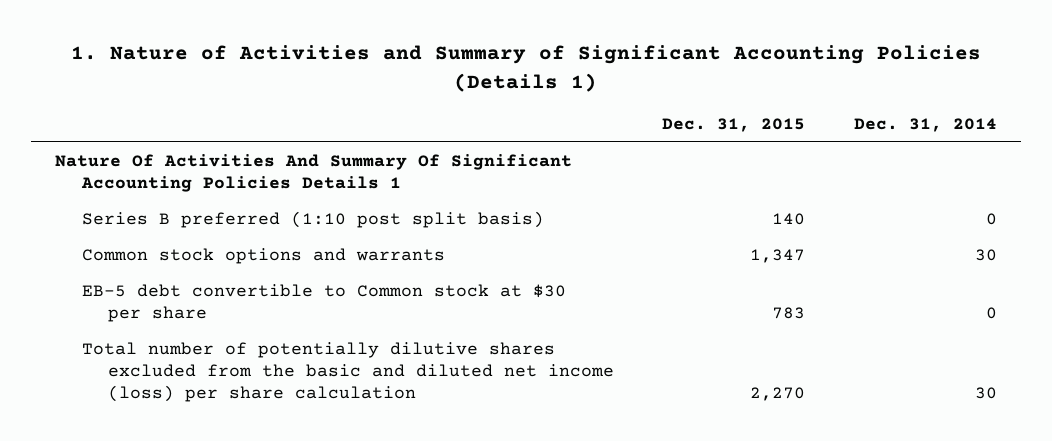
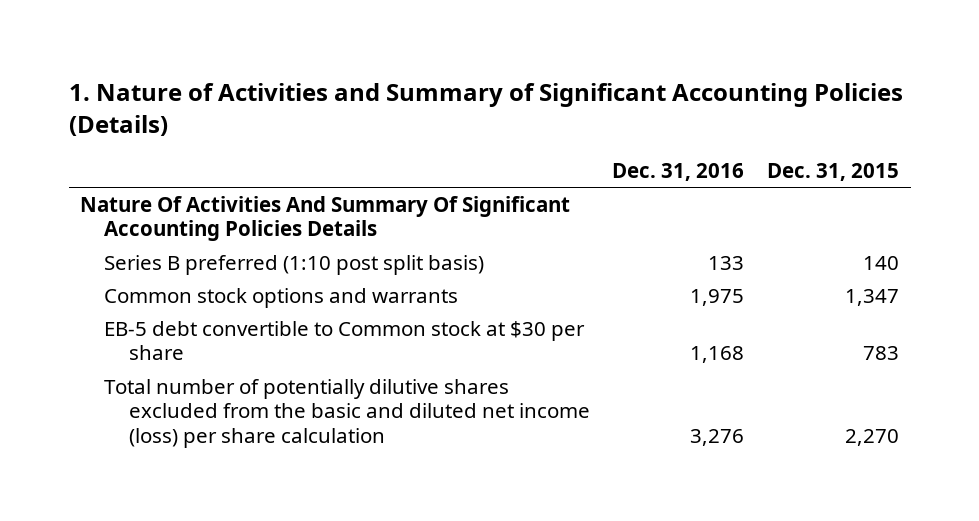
- 1. Nature of Activities and Summary of Significant Accounting Policies (Details 1)
+ 1. Nature of Activities and Summary of Significant Accounting Policies (Details)
- | Dec. 31, 2015 | Dec. 31, 2014
+ | Dec. 31, 2016 | Dec. 31, 2015
- Nature Of Activities And Summary Of Significant Accounting Policies Details 1
+ Nature Of Activities And Summary Of Significant Accounting Policies Details

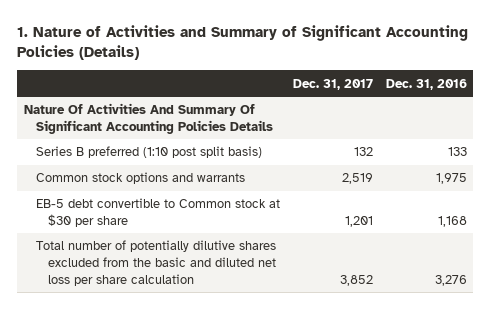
- | Dec. 31, 2016 | Dec. 31, 2015
+ | Dec. 31, 2017 | Dec. 31, 2016
- Total number of potentially dilutive shares excluded from the basic and diluted net income (loss) per share calculation | 3,276 | 2,270
+ Total number of potentially dilutive shares excluded from the basic and diluted net loss per share calculation | 3,852 | 3,276

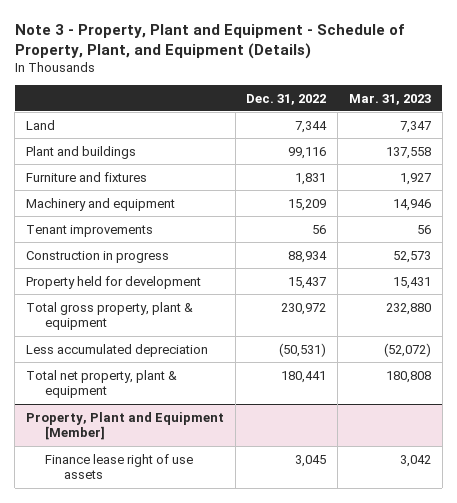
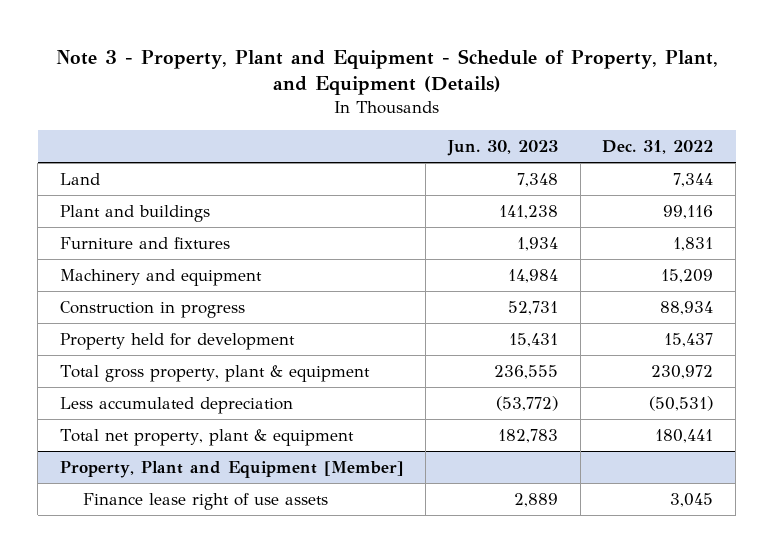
- | Dec. 31, 2022 | Mar. 31, 2023
+ | Jun. 30, 2023 | Dec. 31, 2022
- Tenant improvements | 56 | 56

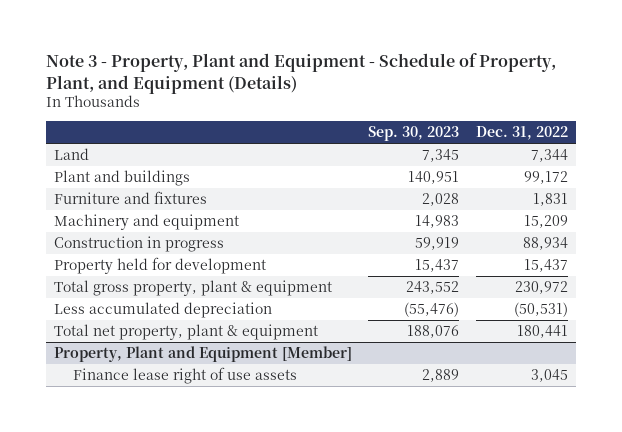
- | Jun. 30, 2023 | Dec. 31, 2022
+ | Sep. 30, 2023 | Dec. 31, 2022
- Plant and buildings | 141,238 | 99,116
+ Plant and buildings | 140,951 | 99,172

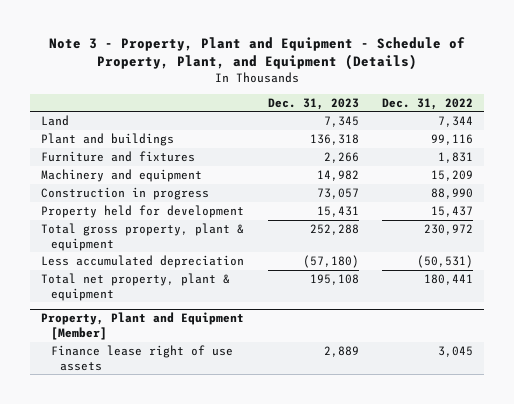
- | Sep. 30, 2023 | Dec. 31, 2022
+ | Dec. 31, 2023 | Dec. 31, 2022
- Plant and buildings | 140,951 | 99,172
+ Plant and buildings | 136,318 | 99,116
- Construction in progress | 59,919 | 88,934
+ Construction in progress | 73,057 | 88,990

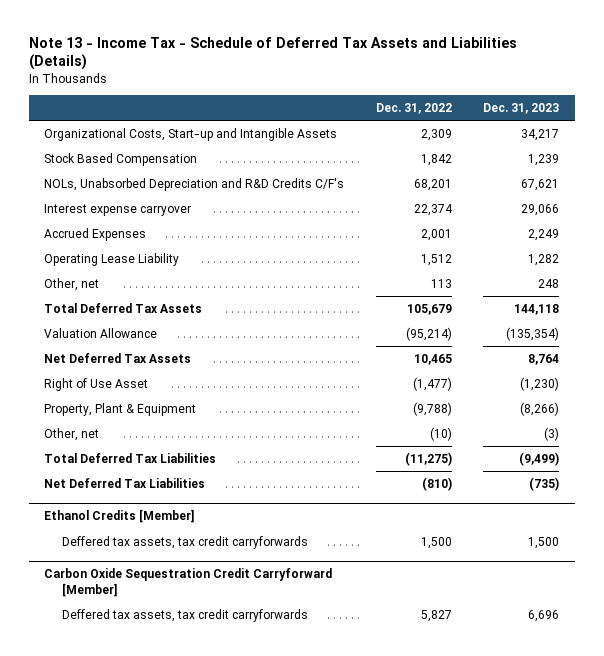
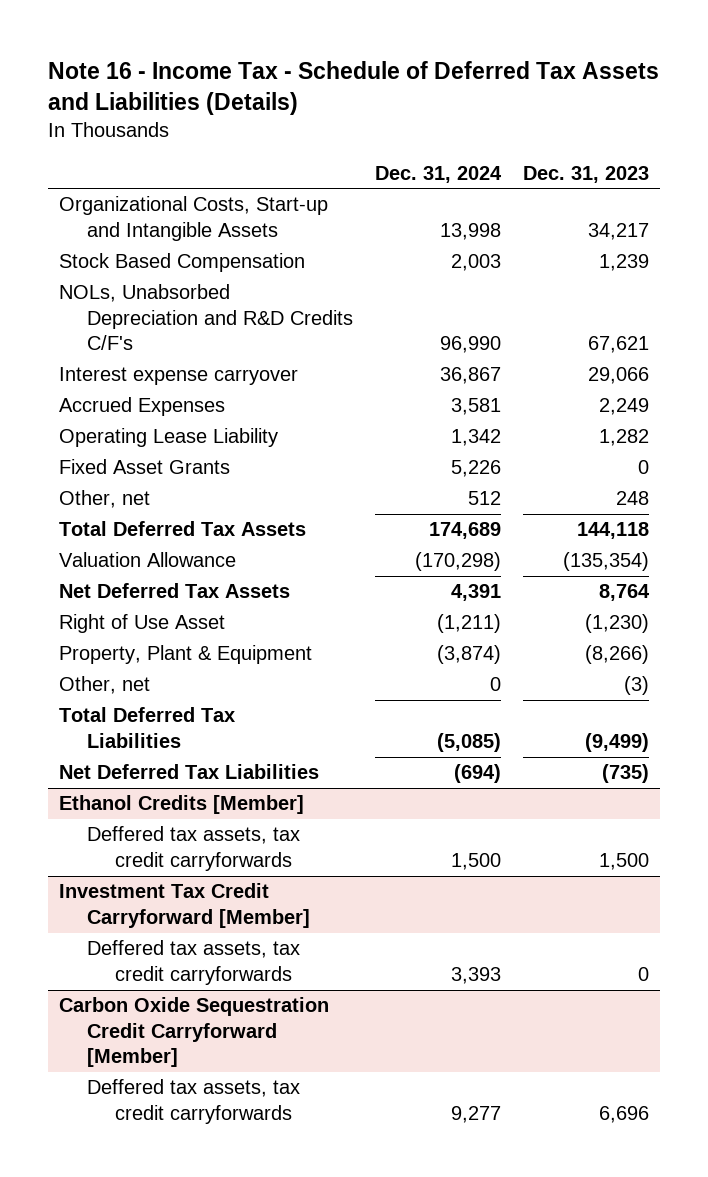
- Note 13 - Income Tax - Schedule of Deferred Tax Assets and Liabilities (Details)
+ Note 16 - Income Tax - Schedule of Deferred Tax Assets and Liabilities (Details)
- | Dec. 31, 2022 | Dec. 31, 2023
+ | Dec. 31, 2024 | Dec. 31, 2023
+ Fixed Asset Grants | 5,226 | 0
+ Investment Tax Credit Carryforward [Member]
+ Deffered tax assets, tax credit carryforwards | 3,393 | 0

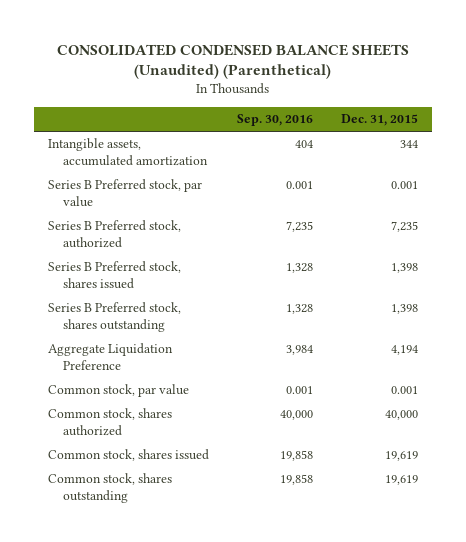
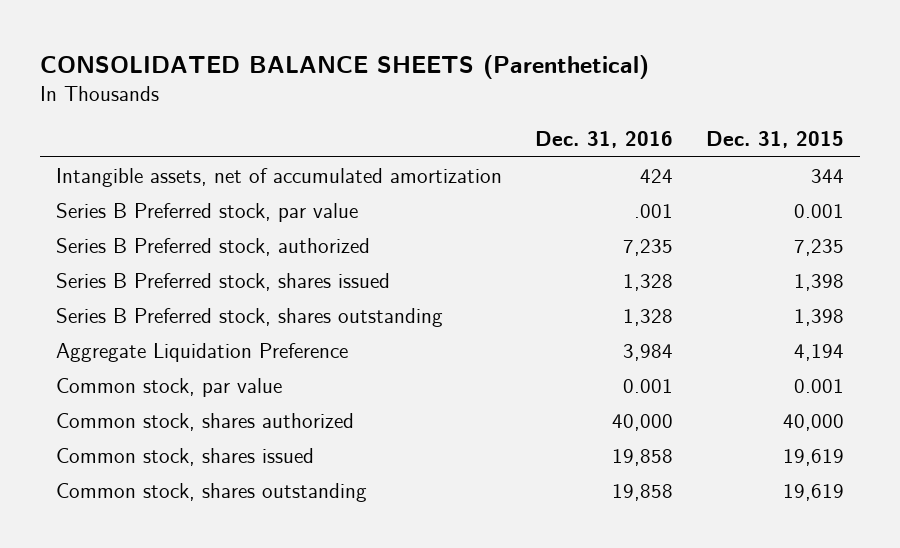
- CONSOLIDATED CONDENSED BALANCE SHEETS (Unaudited) (Parenthetical)
+ CONSOLIDATED BALANCE SHEETS (Parenthetical)
- | Sep. 30, 2016 | Dec. 31, 2015
+ | Dec. 31, 2016 | Dec. 31, 2015
- Intangible assets, accumulated amortization | 404 | 344
+ Intangible assets, net of accumulated amortization | 424 | 344

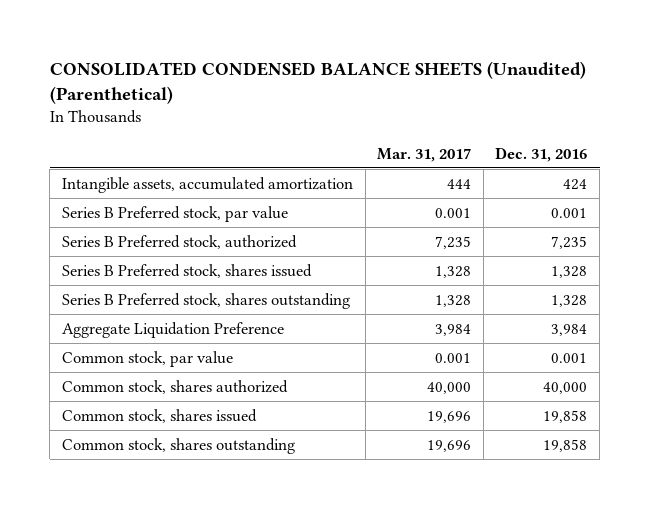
- CONSOLIDATED BALANCE SHEETS (Parenthetical)
+ CONSOLIDATED CONDENSED BALANCE SHEETS (Unaudited) (Parenthetical)
- | Dec. 31, 2016 | Dec. 31, 2015
+ | Mar. 31, 2017 | Dec. 31, 2016
- Intangible assets, net of accumulated amortization | 424 | 344
- Series B Preferred stock, par value | .001 | 0.001
+ Intangible assets, accumulated amortization | 444 | 424
+ Series B Preferred stock, par value | 0.001 | 0.001

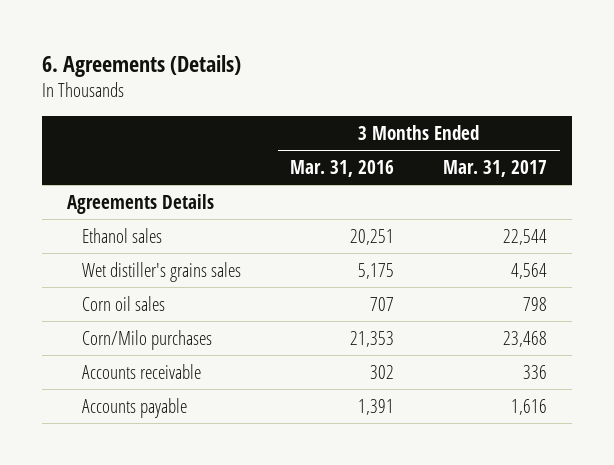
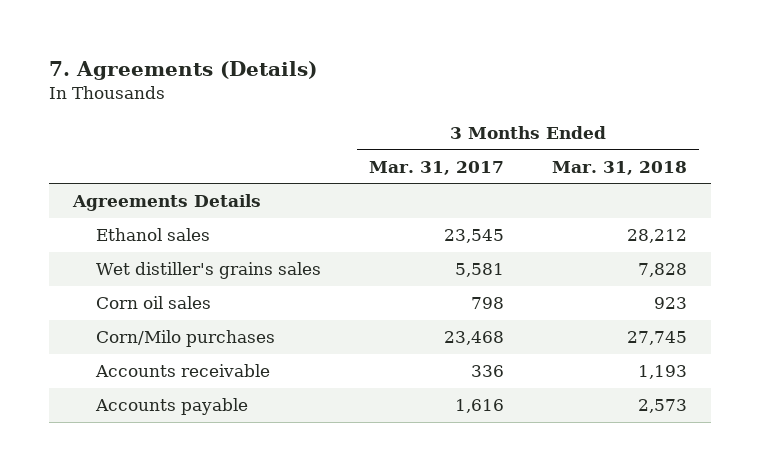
- 6. Agreements (Details)
+ 7. Agreements (Details)
- | 3 Months Ended Mar. 31, 2016 | 3 Months Ended Mar. 31, 2017
+ | 3 Months Ended Mar. 31, 2017 | 3 Months Ended Mar. 31, 2018
- Ethanol sales | 20,251 | 22,544
- Wet distiller's grains sales | 5,175 | 4,564
+ Ethanol sales | 23,545 | 28,212
+ Wet distiller's grains sales | 5,581 | 7,828

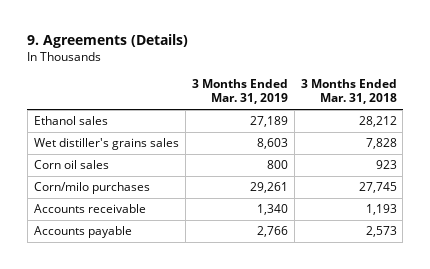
- 7. Agreements (Details)
+ 9. Agreements (Details)
- | 3 Months Ended Mar. 31, 2017 | 3 Months Ended Mar. 31, 2018
+ | 3 Months Ended Mar. 31, 2019 | 3 Months Ended Mar. 31, 2018
- Agreements Details
- Corn/Milo purchases | 23,468 | 27,745
+ Corn/milo purchases | 29,261 | 27,745

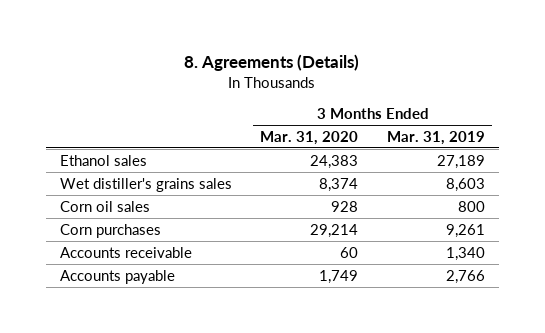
- 9. Agreements (Details)
+ 8. Agreements (Details)
- | 3 Months Ended Mar. 31, 2019 | 3 Months Ended Mar. 31, 2018
+ | 3 Months Ended Mar. 31, 2020 | 3 Months Ended Mar. 31, 2019
- Corn/milo purchases | 29,261 | 27,745
+ Corn purchases | 29,214 | 9,261

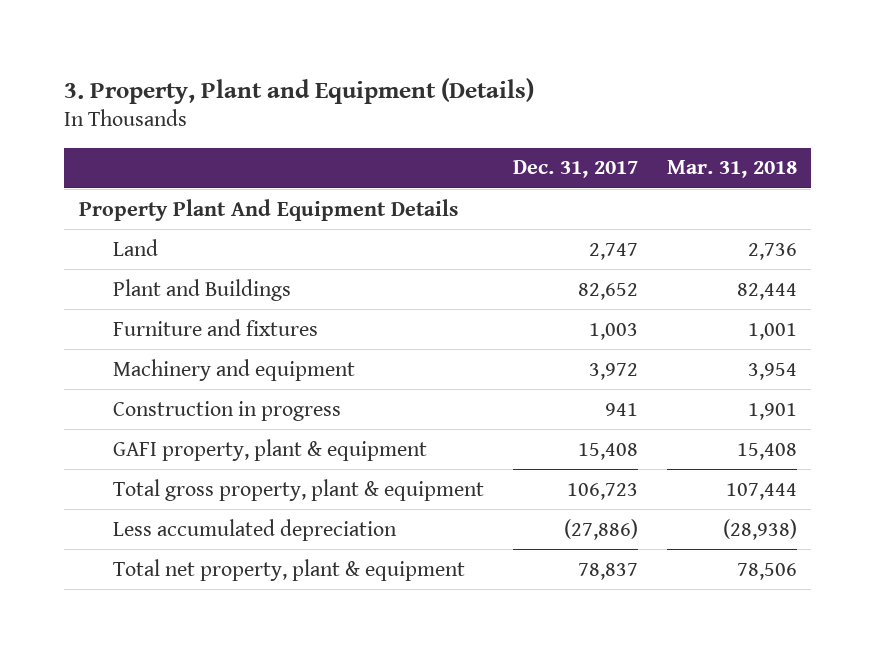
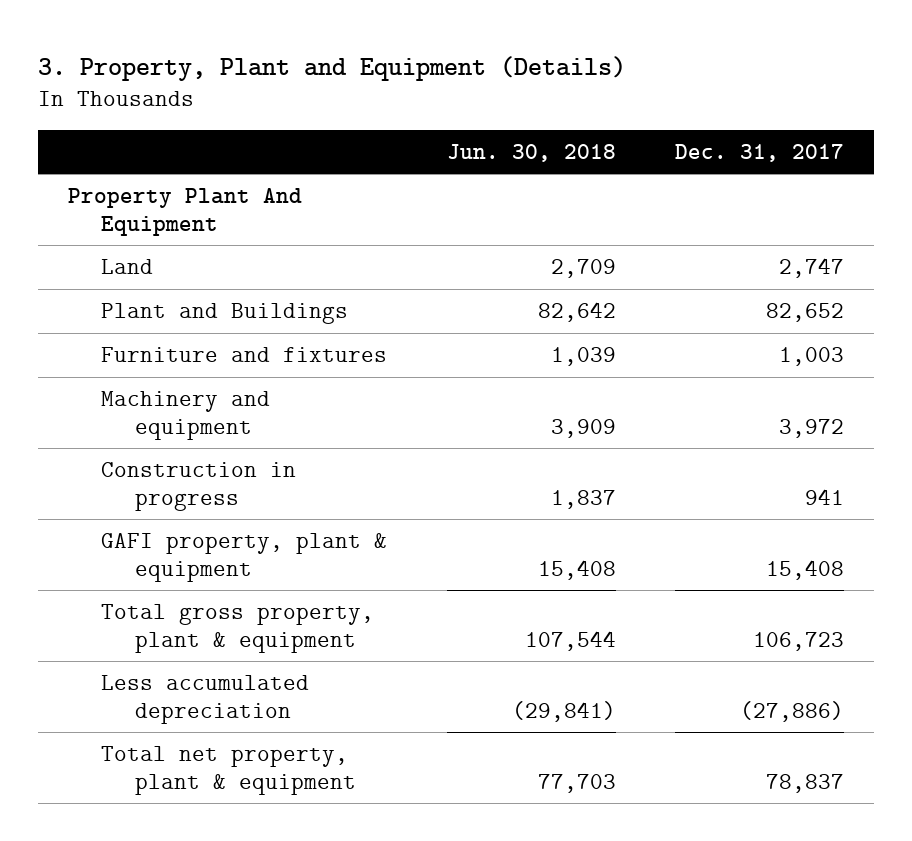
- | Dec. 31, 2017 | Mar. 31, 2018
+ | Jun. 30, 2018 | Dec. 31, 2017
- Property Plant And Equipment Details
+ Property Plant And Equipment

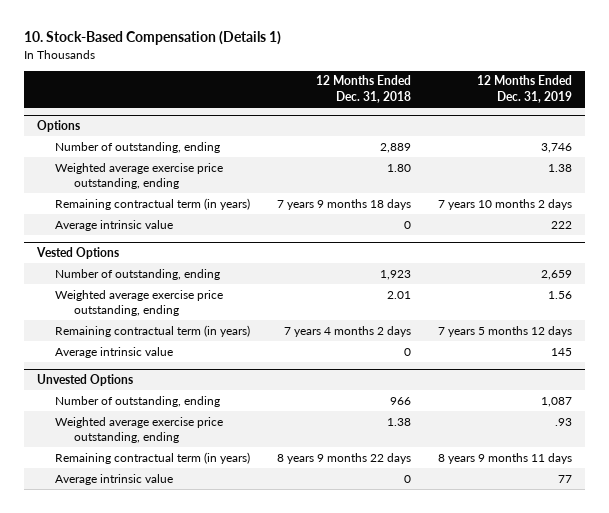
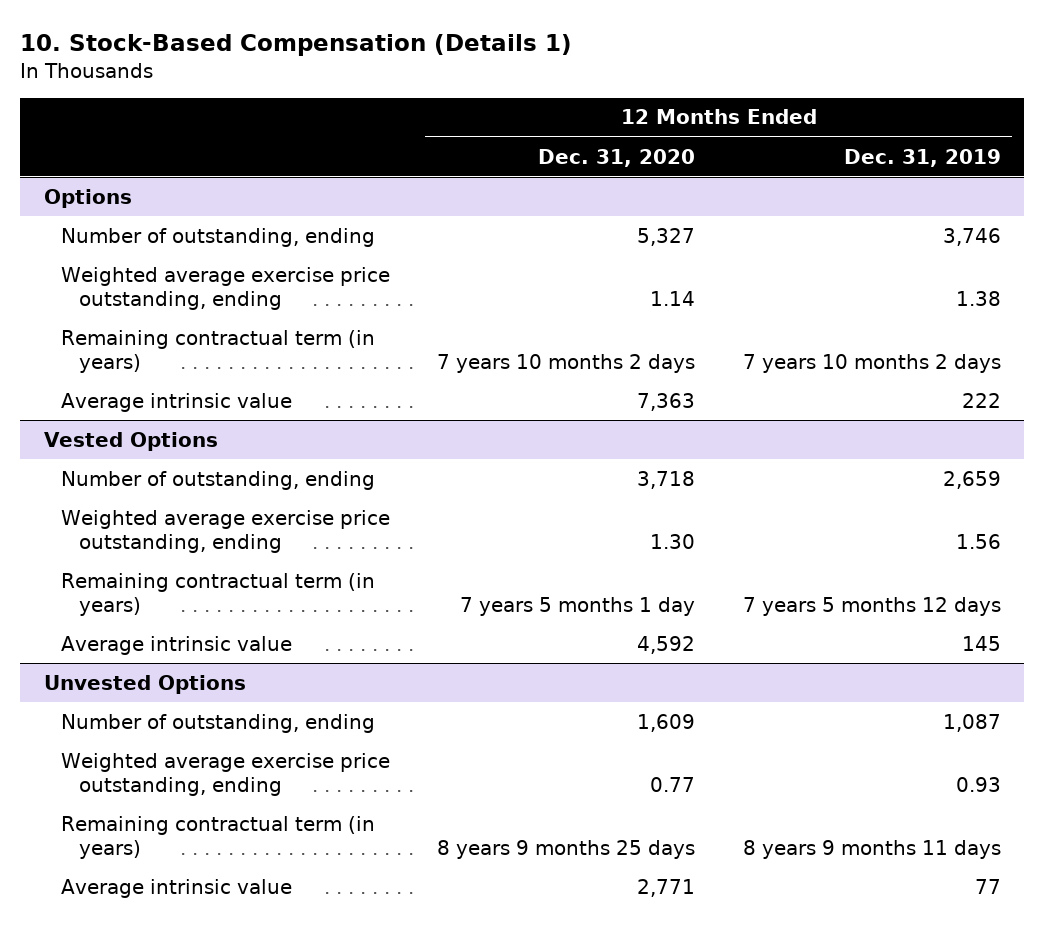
- | 12 Months Ended Dec. 31, 2018 | 12 Months Ended Dec. 31, 2019
+ | 12 Months Ended Dec. 31, 2020 | 12 Months Ended Dec. 31, 2019
@ Unvested Options
- Weighted average exercise price outstanding, ending | 1.38 | .93
+ Weighted average exercise price outstanding, ending | 0.77 | 0.93

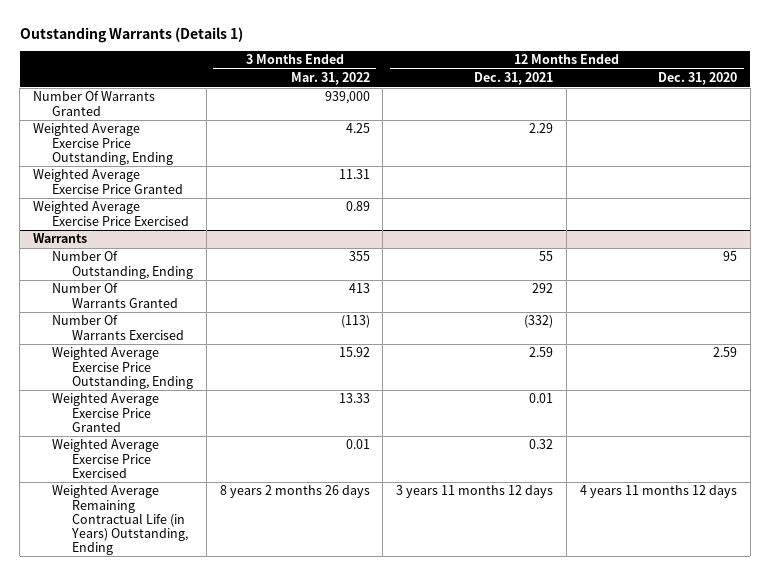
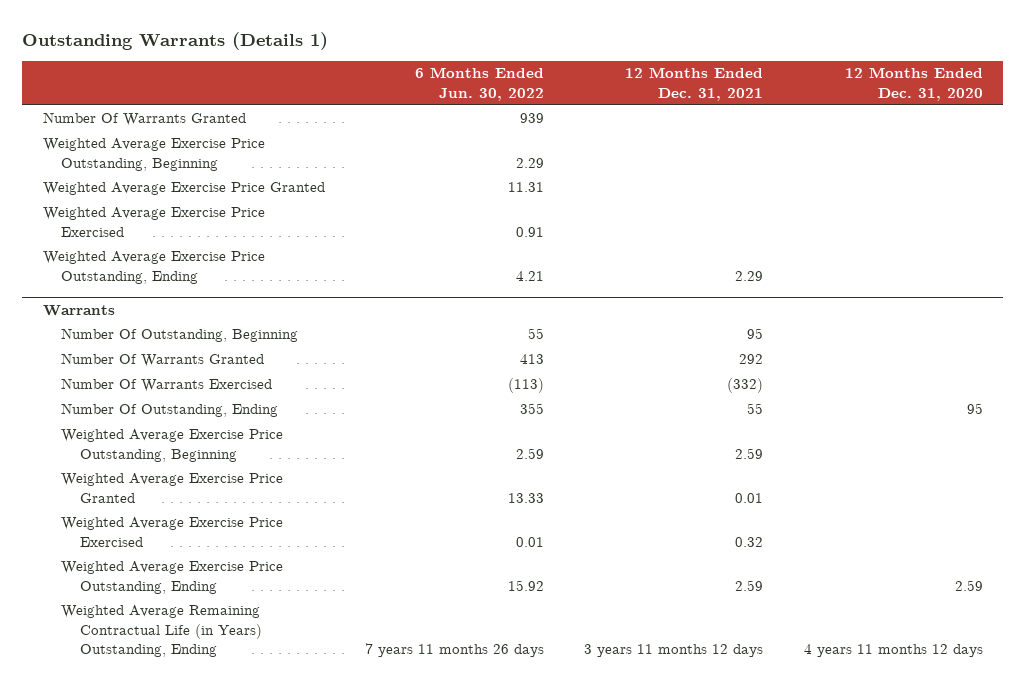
- | 3 Months Ended Mar. 31, 2022 | 12 Months Ended Dec. 31, 2021 | 12 Months Ended Dec. 31, 2020
+ | 6 Months Ended Jun. 30, 2022 | 12 Months Ended Dec. 31, 2021 | 12 Months Ended Dec. 31, 2020
+ Weighted Average Exercise Price Outstanding, Beginning | 2.29 | |
moved down: Weighted Average Exercise Price Outstanding, Ending | 4.21 | 2.29 |
@ Warrants
+ Number Of Outstanding, Beginning | 55 | 95 |
moved down: Number Of Outstanding, Ending | 355 | 55 | 95
+ Weighted Average Exercise Price Outstanding, Beginning | 2.59 | 2.59 |
moved down: Weighted Average Exercise Price Outstanding, Ending | 15.92 | 2.59 | 2.59

